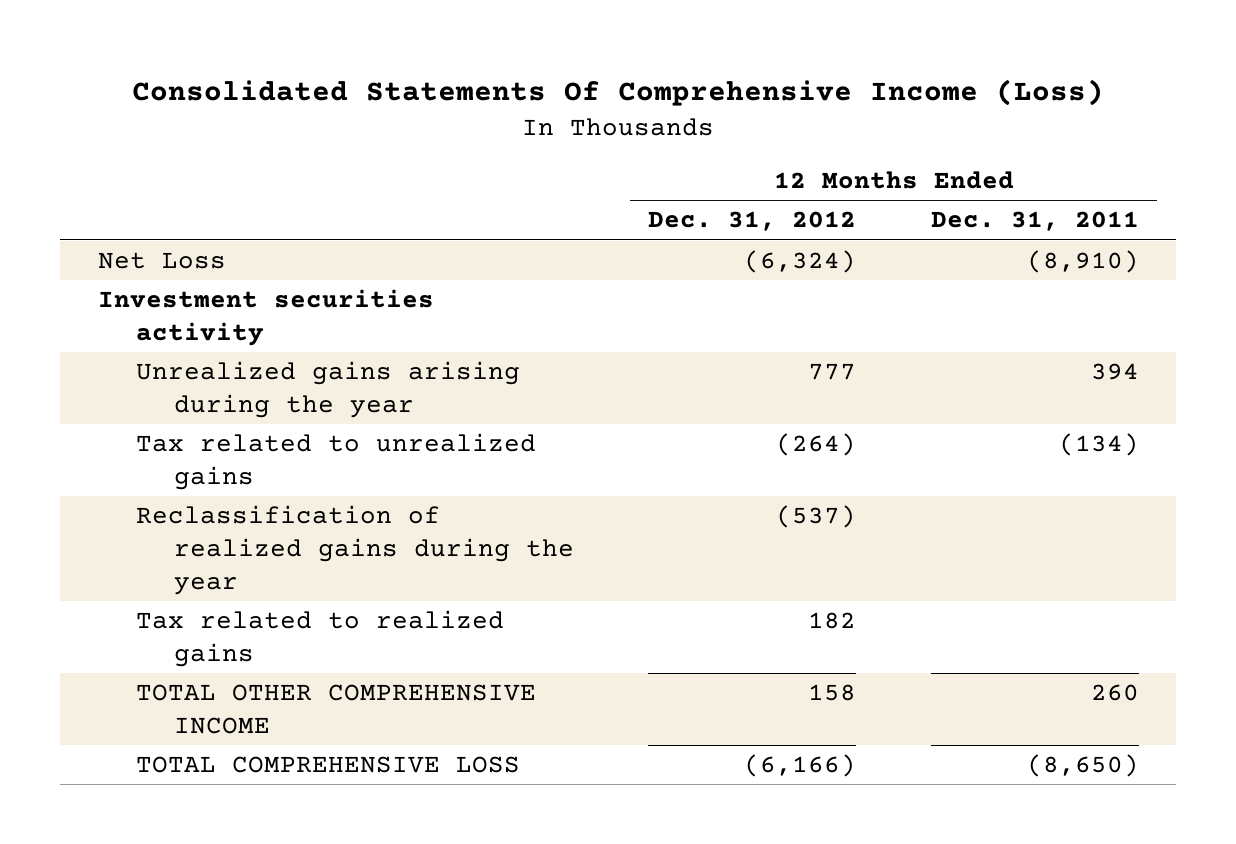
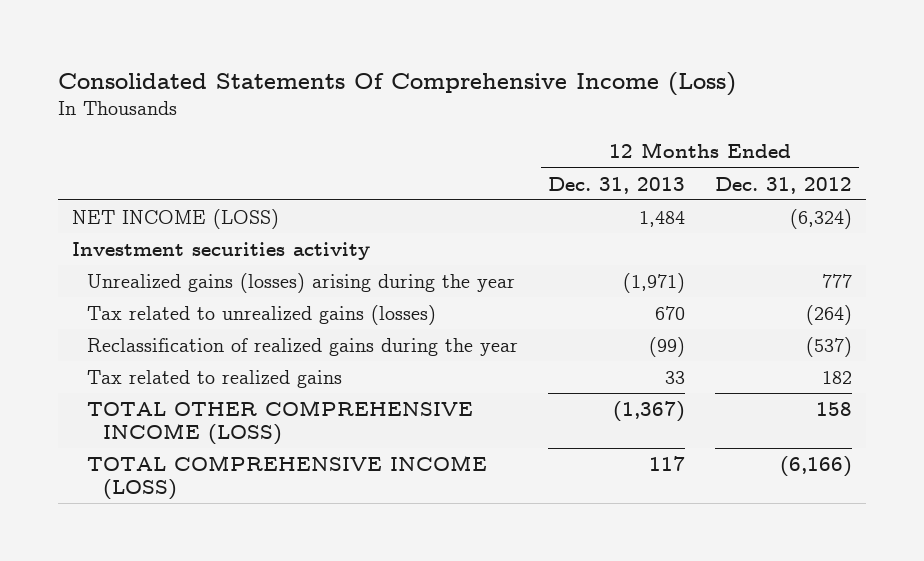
- | 12 Months Ended Dec. 31, 2012 | 12 Months Ended Dec. 31, 2011
+ | 12 Months Ended Dec. 31, 2013 | 12 Months Ended Dec. 31, 2012
- Net Loss | (6,324) | (8,910)
+ NET INCOME (LOSS) | 1,484 | (6,324)
- Unrealized gains arising during the year | 777 | 394
- Tax related to unrealized gains | (264) | (134)
+ Unrealized gains (losses) arising during the year | (1,971) | 777
+ Tax related to unrealized gains (losses) | 670 | (264)
- TOTAL OTHER COMPREHENSIVE INCOME | 158 | 260
- TOTAL COMPREHENSIVE LOSS | (6,166) | (8,650)
+ TOTAL OTHER COMPREHENSIVE INCOME (LOSS) | (1,367) | 158
+ TOTAL COMPREHENSIVE INCOME (LOSS) | 117 | (6,166)

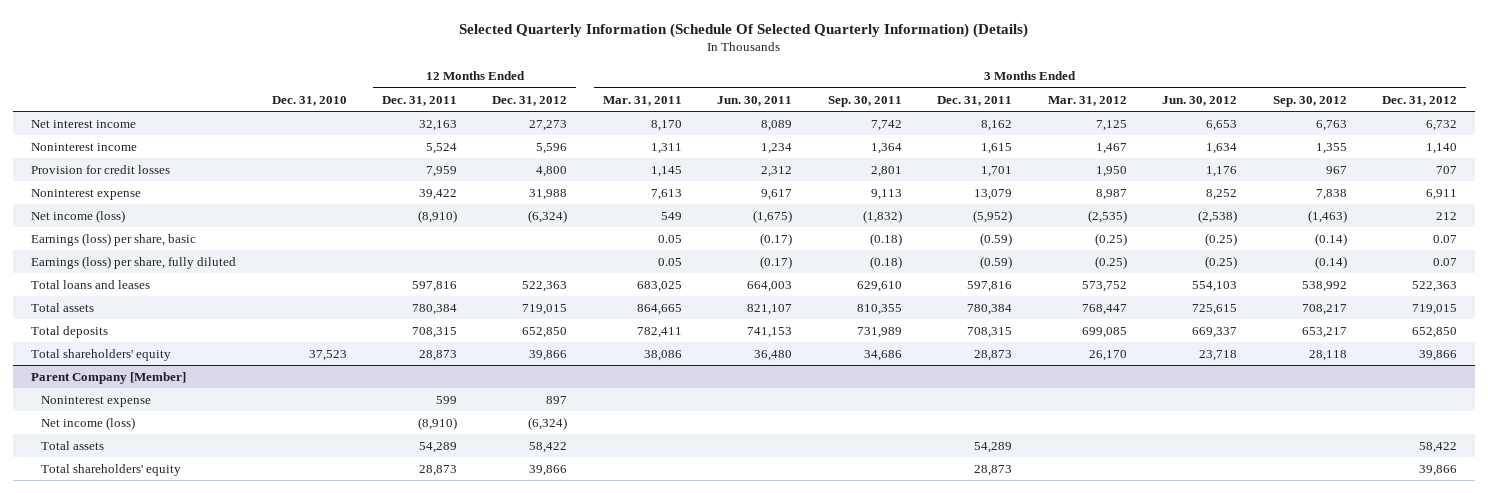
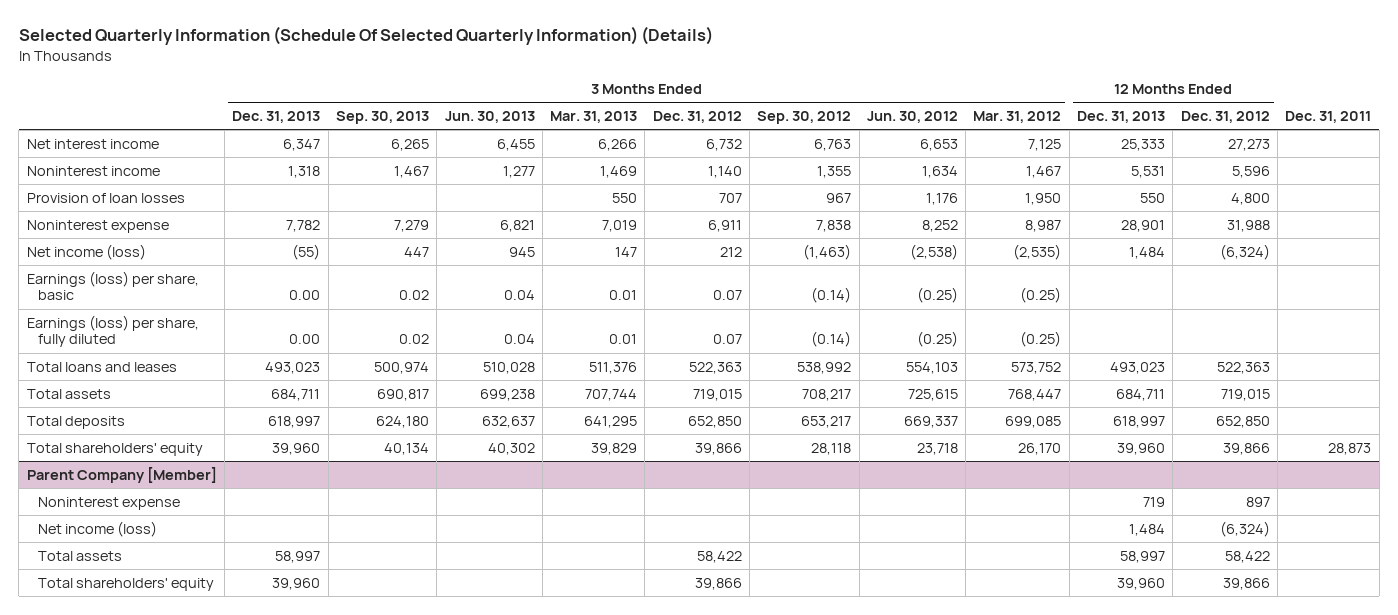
- | Dec. 31, 2010 | 12 Months Ended Dec. 31, 2011 | 12 Months Ended Dec. 31, 2012 | 3 Months Ended Mar. 31, 2011 | 3 Months Ended Jun. 30, 2011 | 3 Months Ended Sep. 30, 2011 | 3 Months Ended Dec. 31, 2011 | 3 Months Ended Mar. 31, 2012 | 3 Months Ended Jun. 30, 2012 | 3 Months Ended Sep. 30, 2012 | 3 Months Ended Dec. 31, 2012
+ | 3 Months Ended Dec. 31, 2013 | 3 Months Ended Sep. 30, 2013 | 3 Months Ended Jun. 30, 2013 | 3 Months Ended Mar. 31, 2013 | 3 Months Ended Dec. 31, 2012 | 3 Months Ended Sep. 30, 2012 | 3 Months Ended Jun. 30, 2012 | 3 Months Ended Mar. 31, 2012 | 12 Months Ended Dec. 31, 2013 | 12 Months Ended Dec. 31, 2012 | Dec. 31, 2011
- Provision for credit losses | | 7,959 | 4,800 | 1,145 | 2,312 | 2,801 | 1,701 | 1,950 | 1,176 | 967 | 707
+ Provision of loan losses | | | | 550 | 707 | 967 | 1,176 | 1,950 | 550 | 4,800 |

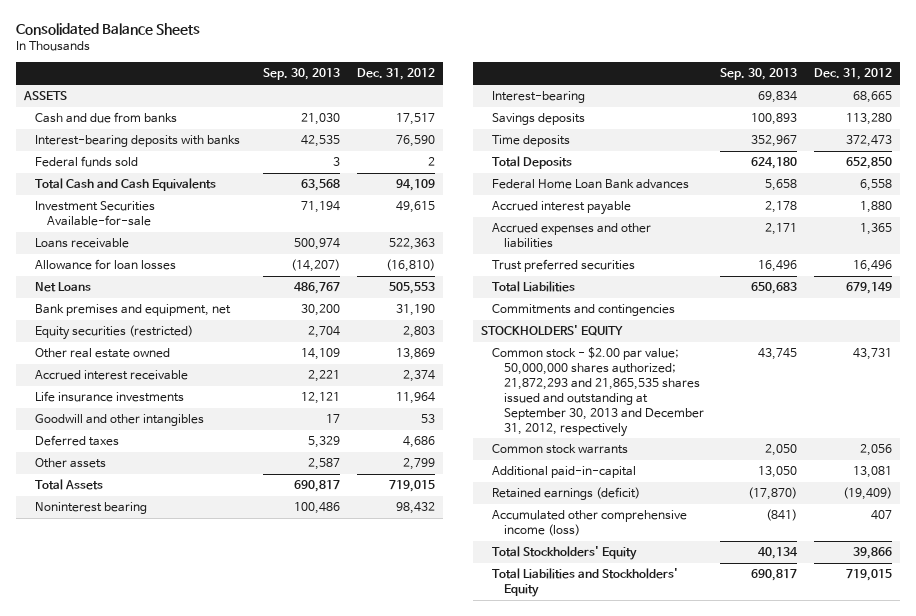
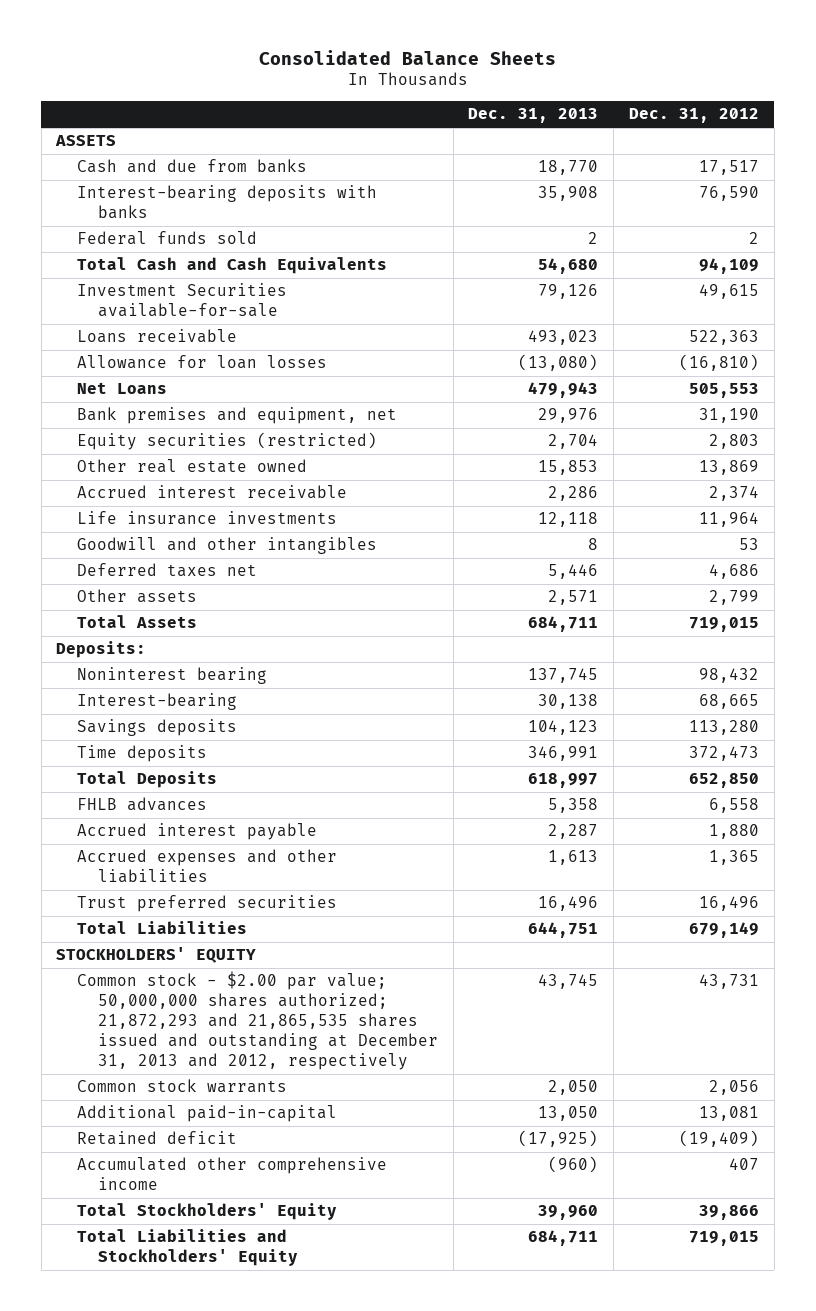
- | Sep. 30, 2013 | Dec. 31, 2012
+ | Dec. 31, 2013 | Dec. 31, 2012
- Investment Securities Available-for-sale | 71,194 | 49,615
+ Investment Securities available-for-sale | 79,126 | 49,615
- Deferred taxes | 5,329 | 4,686
+ Deferred taxes net | 5,446 | 4,686
+ Deposits:
- Federal Home Loan Bank advances | 5,658 | 6,558
+ FHLB advances | 5,358 | 6,558
- Commitments and contingencies
- Common stock - $2.00 par value; 50,000,000 shares authorized; 21,872,293 and 21,865,535 shares issued and outstanding at September 30, 2013 and December 31, 2012, respectively | 43,745 | 43,731
+ Common stock - $2.00 par value; 50,000,000 shares authorized; 21,872,293 and 21,865,535 shares issued and outstanding at December 31, 2013 and 2012, respectively | 43,745 | 43,731
- Retained earnings (deficit) | (17,870) | (19,409)
- Accumulated other comprehensive income (loss) | (841) | 407
+ Retained deficit | (17,925) | (19,409)
+ Accumulated other comprehensive income | (960) | 407

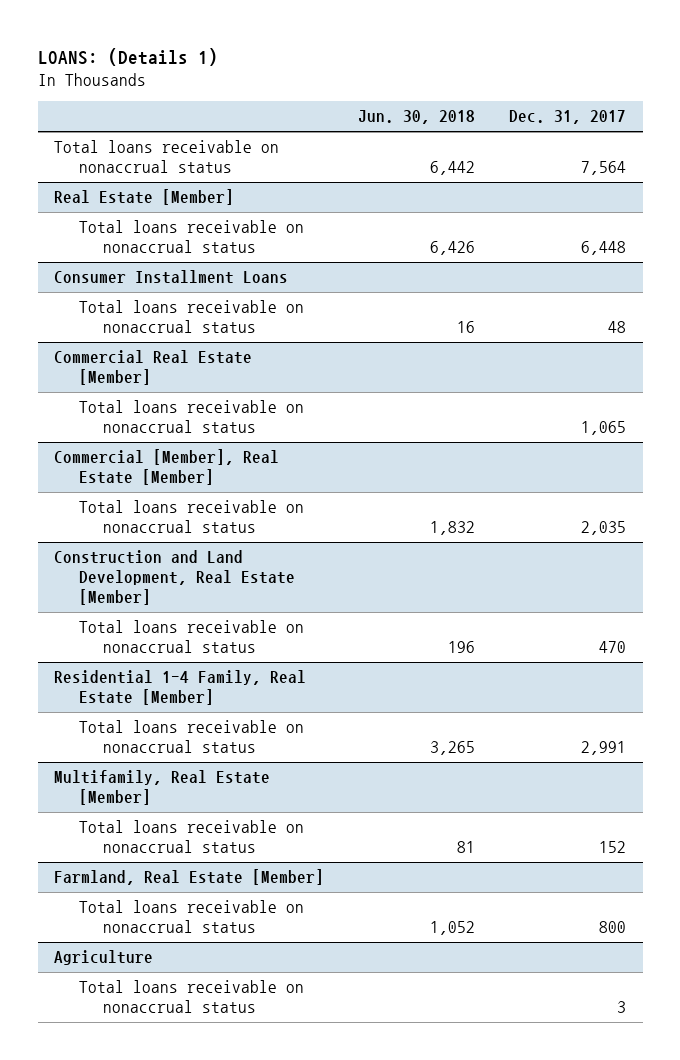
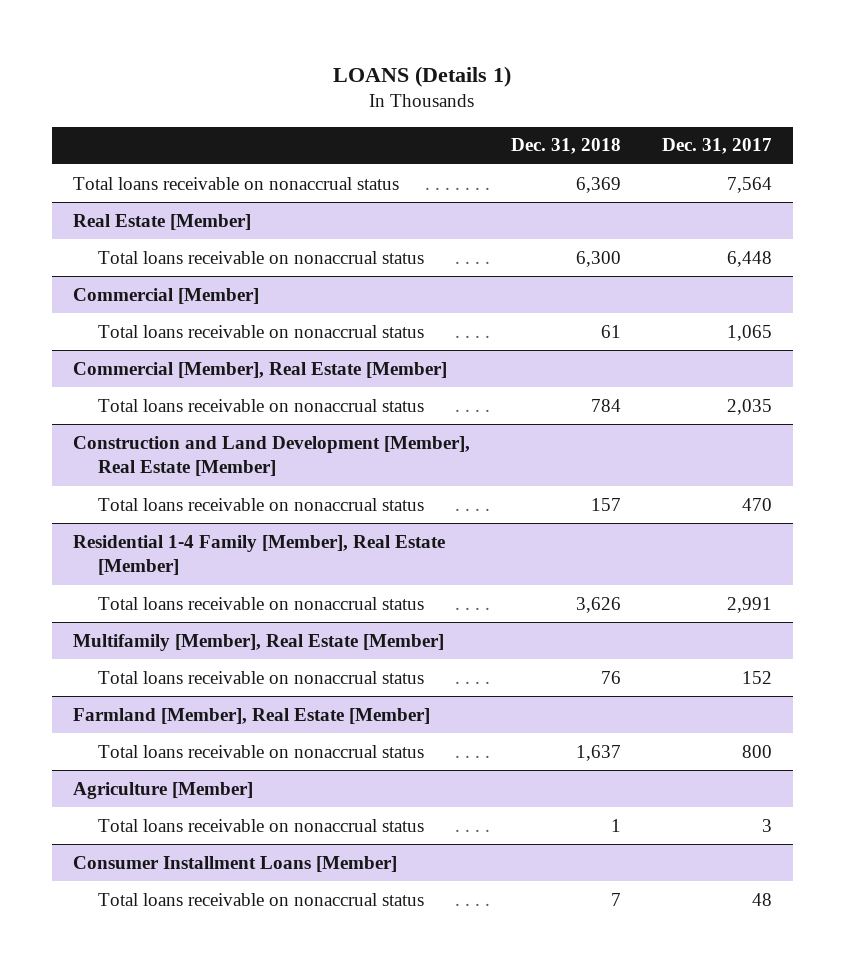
- LOANS: (Details 1)
+ LOANS (Details 1)
- | Jun. 30, 2018 | Dec. 31, 2017
+ | Dec. 31, 2018 | Dec. 31, 2017
- Consumer Installment Loans
- Total loans receivable on nonaccrual status | 16 | 48
- Commercial Real Estate [Member]
+ Commercial [Member]
- Construction and Land Development, Real Estate [Member]
+ Construction and Land Development [Member], Real Estate [Member]
- Residential 1-4 Family, Real Estate [Member]
+ Residential 1-4 Family [Member], Real Estate [Member]
- Multifamily, Real Estate [Member]
+ Multifamily [Member], Real Estate [Member]
- Farmland, Real Estate [Member]
+ Farmland [Member], Real Estate [Member]
- Agriculture
+ Agriculture [Member]
+ Consumer Installment Loans [Member]
+ Total loans receivable on nonaccrual status | 7 | 48

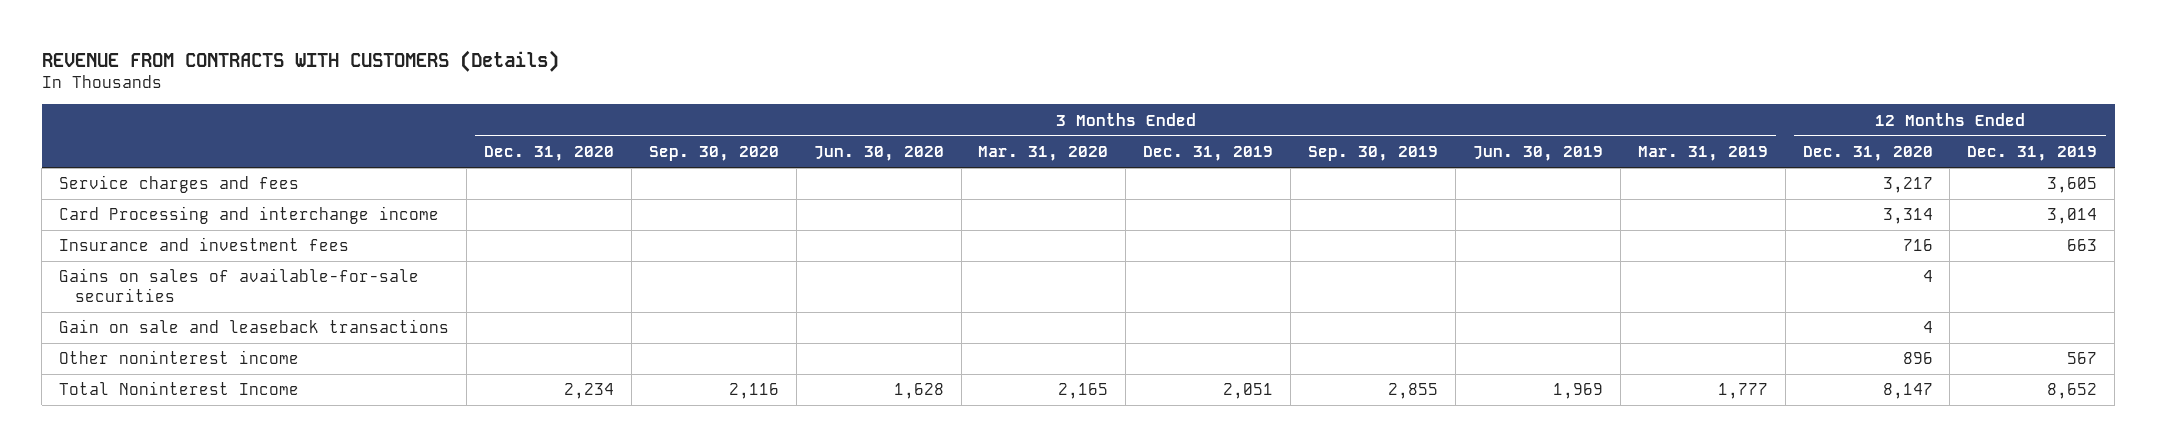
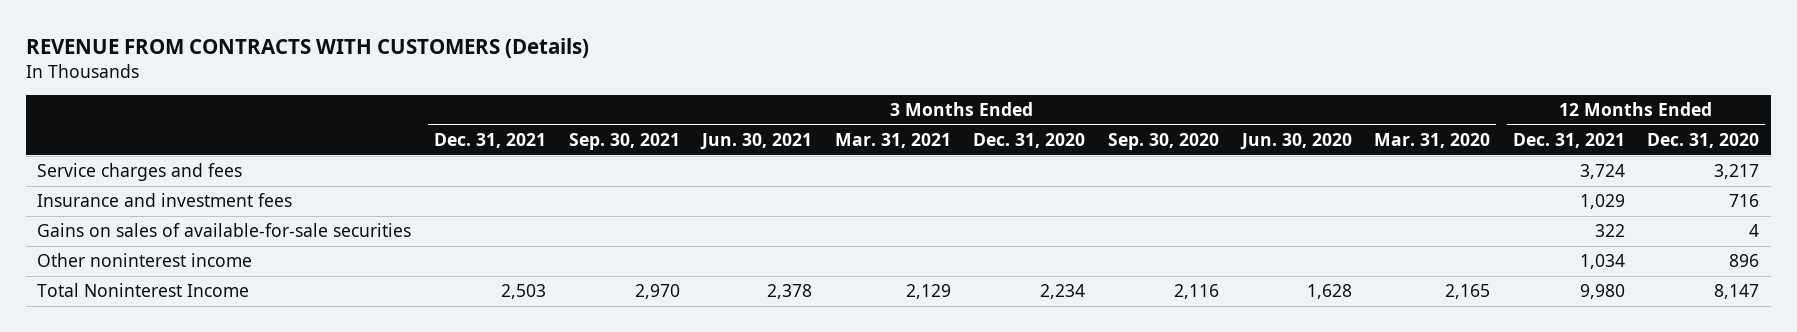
- | 3 Months Ended Dec. 31, 2020 | 3 Months Ended Sep. 30, 2020 | 3 Months Ended Jun. 30, 2020 | 3 Months Ended Mar. 31, 2020 | 3 Months Ended Dec. 31, 2019 | 3 Months Ended Sep. 30, 2019 | 3 Months Ended Jun. 30, 2019 | 3 Months Ended Mar. 31, 2019 | 12 Months Ended Dec. 31, 2020 | 12 Months Ended Dec. 31, 2019
+ | 3 Months Ended Dec. 31, 2021 | 3 Months Ended Sep. 30, 2021 | 3 Months Ended Jun. 30, 2021 | 3 Months Ended Mar. 31, 2021 | 3 Months Ended Dec. 31, 2020 | 3 Months Ended Sep. 30, 2020 | 3 Months Ended Jun. 30, 2020 | 3 Months Ended Mar. 31, 2020 | 12 Months Ended Dec. 31, 2021 | 12 Months Ended Dec. 31, 2020
- Card Processing and interchange income | | | | | | | | | 3,314 | 3,014
- Gain on sale and leaseback transactions | | | | | | | | | 4 |

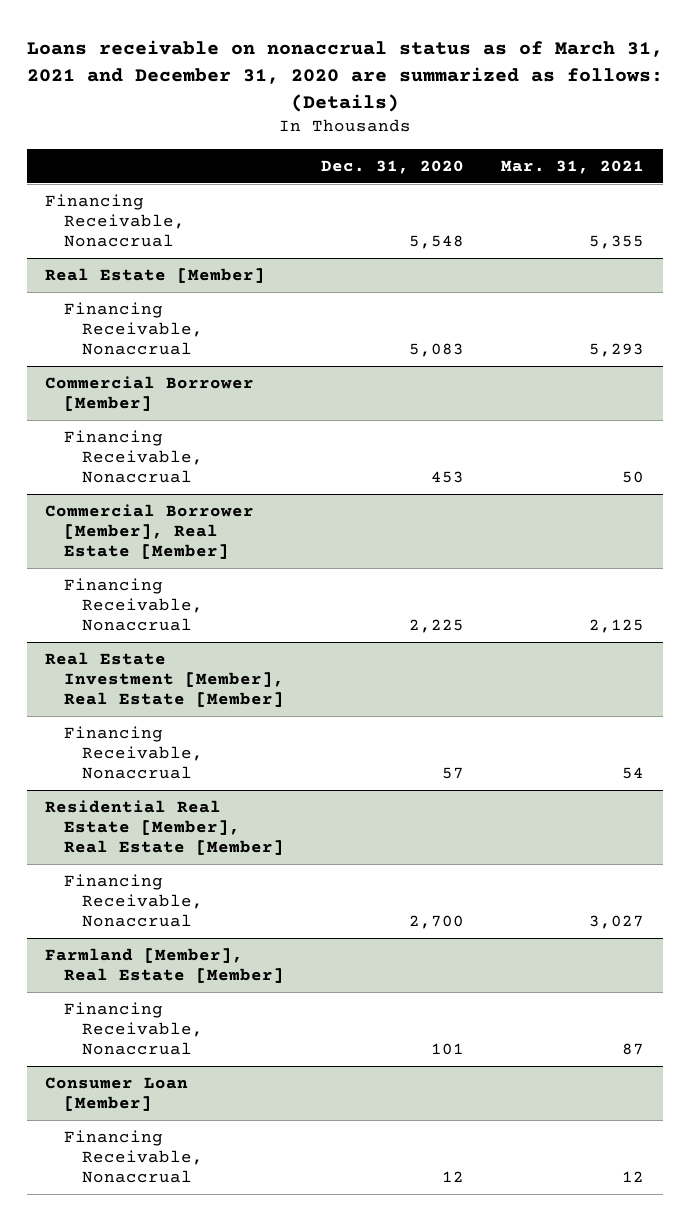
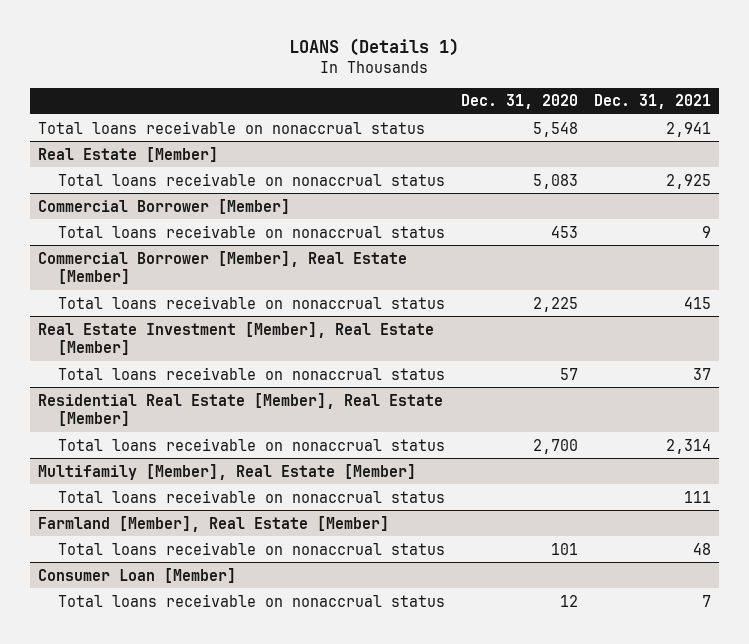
- Loans receivable on nonaccrual status as of March 31, 2021 and December 31, 2020 are summarized as follows: (Details)
+ LOANS (Details 1)
- | Dec. 31, 2020 | Mar. 31, 2021
+ | Dec. 31, 2020 | Dec. 31, 2021
- Financing Receivable, Nonaccrual | 5,548 | 5,355
+ Total loans receivable on nonaccrual status | 5,548 | 2,941
@ Real Estate [Member]
- Financing Receivable, Nonaccrual | 5,083 | 5,293
+ Total loans receivable on nonaccrual status | 5,083 | 2,925
@ Commercial Borrower [Member]
- Financing Receivable, Nonaccrual | 453 | 50
+ Total loans receivable on nonaccrual status | 453 | 9
@ Commercial Borrower [Member], Real Estate [Member]
- Financing Receivable, Nonaccrual | 2,225 | 2,125
+ Total loans receivable on nonaccrual status | 2,225 | 415
@ Real Estate Investment [Member], Real Estate [Member]
- Financing Receivable, Nonaccrual | 57 | 54
+ Total loans receivable on nonaccrual status | 57 | 37
@ Residential Real Estate [Member], Real Estate [Member]
- Financing Receivable, Nonaccrual | 2,700 | 3,027
+ Total loans receivable on nonaccrual status | 2,700 | 2,314
+ Multifamily [Member], Real Estate [Member]
+ Total loans receivable on nonaccrual status | | 111
@ Farmland [Member], Real Estate [Member]
- Financing Receivable, Nonaccrual | 101 | 87
+ Total loans receivable on nonaccrual status | 101 | 48
@ Consumer Loan [Member]
- Financing Receivable, Nonaccrual | 12 | 12
+ Total loans receivable on nonaccrual status | 12 | 7

